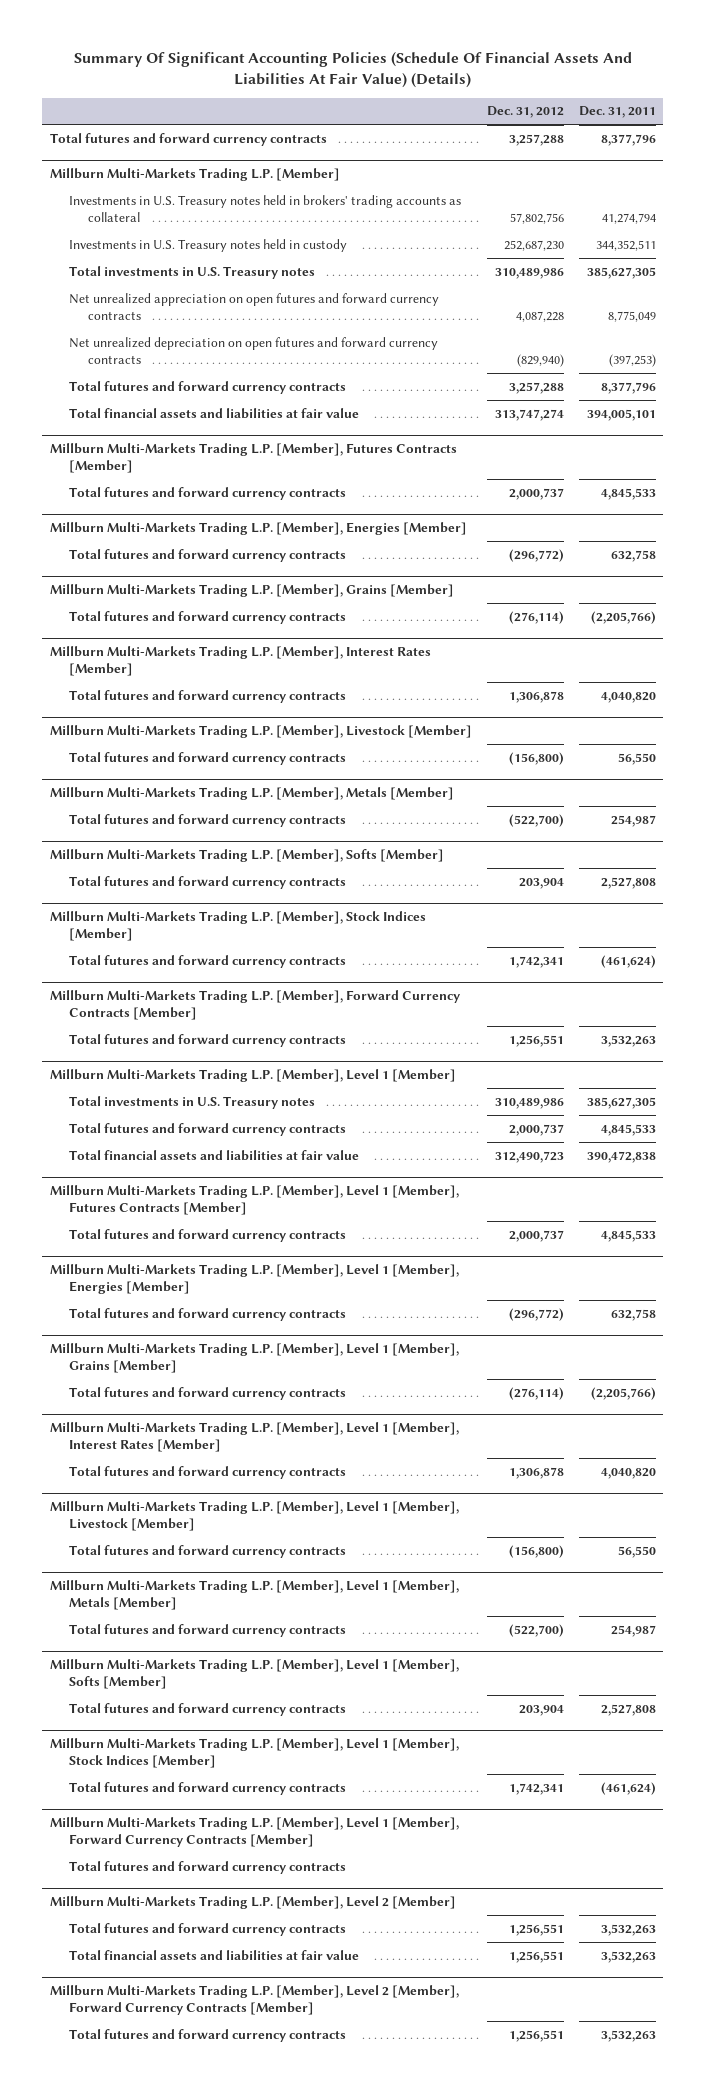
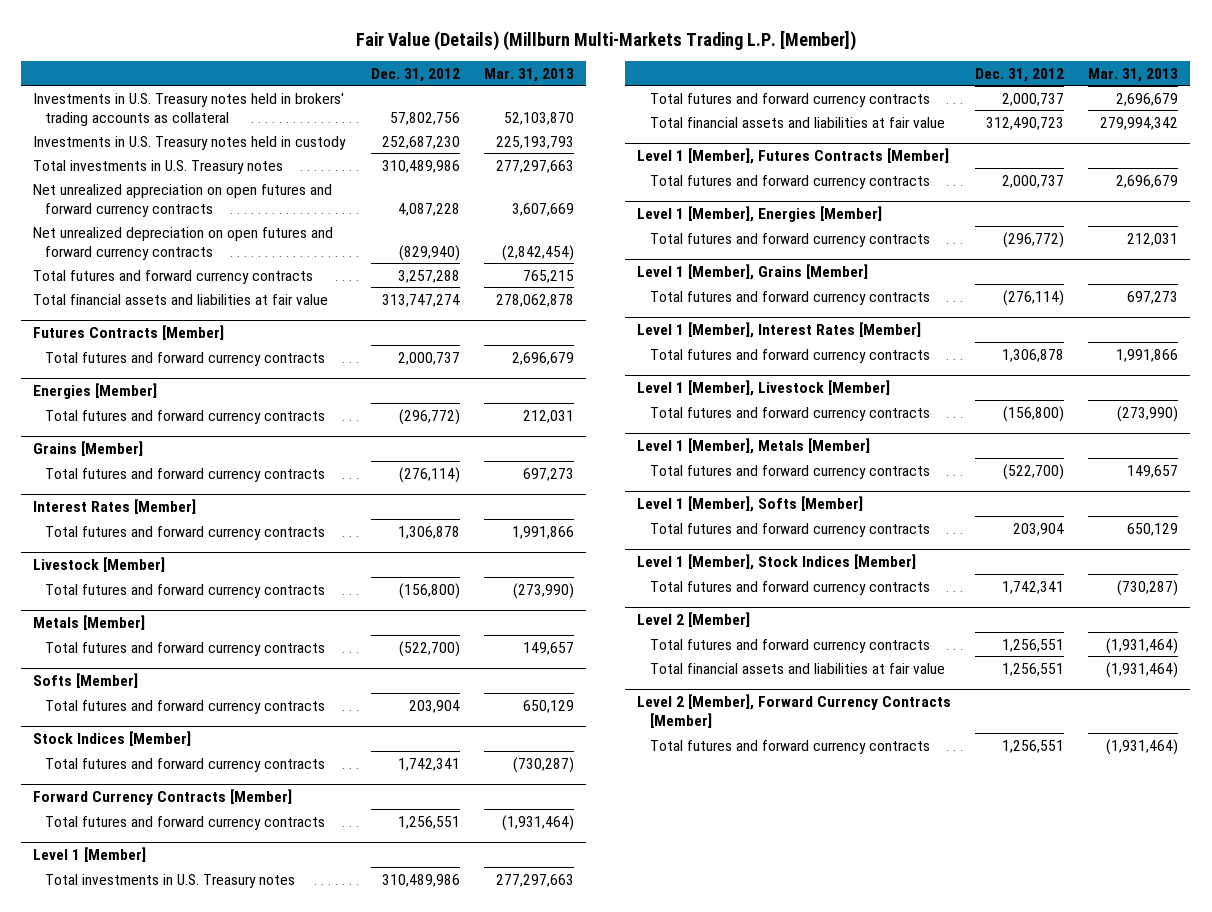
- Summary Of Significant Accounting Policies (Schedule Of Financial Assets And Liabilities At Fair Value) (Details)
+ Fair Value (Details) (Millburn Multi-Markets Trading L.P. [Member])
- | Dec. 31, 2012 | Dec. 31, 2011
+ | Dec. 31, 2012 | Mar. 31, 2013
- Total futures and forward currency contracts | 3,257,288 | 8,377,796
- Millburn Multi-Markets Trading L.P. [Member]
- Millburn Multi-Markets Trading L.P. [Member], Futures Contracts [Member]
+ Futures Contracts [Member]
- Millburn Multi-Markets Trading L.P. [Member], Energies [Member]
+ Energies [Member]
- Millburn Multi-Markets Trading L.P. [Member], Grains [Member]
+ Grains [Member]
- Millburn Multi-Markets Trading L.P. [Member], Interest Rates [Member]
+ Interest Rates [Member]
- Millburn Multi-Markets Trading L.P. [Member], Livestock [Member]
+ Livestock [Member]
- Millburn Multi-Markets Trading L.P. [Member], Metals [Member]
+ Metals [Member]
- Millburn Multi-Markets Trading L.P. [Member], Softs [Member]
+ Softs [Member]
- Millburn Multi-Markets Trading L.P. [Member], Stock Indices [Member]
+ Stock Indices [Member]
- Millburn Multi-Markets Trading L.P. [Member], Forward Currency Contracts [Member]
+ Forward Currency Contracts [Member]
- Millburn Multi-Markets Trading L.P. [Member], Level 1 [Member]
+ Level 1 [Member]
- Millburn Multi-Markets Trading L.P. [Member], Level 1 [Member], Futures Contracts [Member]
+ Level 1 [Member], Futures Contracts [Member]
- Millburn Multi-Markets Trading L.P. [Member], Level 1 [Member], Energies [Member]
+ Level 1 [Member], Energies [Member]
- Millburn Multi-Markets Trading L.P. [Member], Level 1 [Member], Grains [Member]
+ Level 1 [Member], Grains [Member]
- Millburn Multi-Markets Trading L.P. [Member], Level 1 [Member], Interest Rates [Member]
+ Level 1 [Member], Interest Rates [Member]
- Millburn Multi-Markets Trading L.P. [Member], Level 1 [Member], Livestock [Member]
+ Level 1 [Member], Livestock [Member]
- Millburn Multi-Markets Trading L.P. [Member], Level 1 [Member], Metals [Member]
+ Level 1 [Member], Metals [Member]
- Millburn Multi-Markets Trading L.P. [Member], Level 1 [Member], Softs [Member]
+ Level 1 [Member], Softs [Member]
- Millburn Multi-Markets Trading L.P. [Member], Level 1 [Member], Stock Indices [Member]
+ Level 1 [Member], Stock Indices [Member]
- Millburn Multi-Markets Trading L.P. [Member], Level 1 [Member], Forward Currency Contracts [Member]
- Total futures and forward currency contracts
- Millburn Multi-Markets Trading L.P. [Member], Level 2 [Member]
+ Level 2 [Member]
- Millburn Multi-Markets Trading L.P. [Member], Level 2 [Member], Forward Currency Contracts [Member]
+ Level 2 [Member], Forward Currency Contracts [Member]

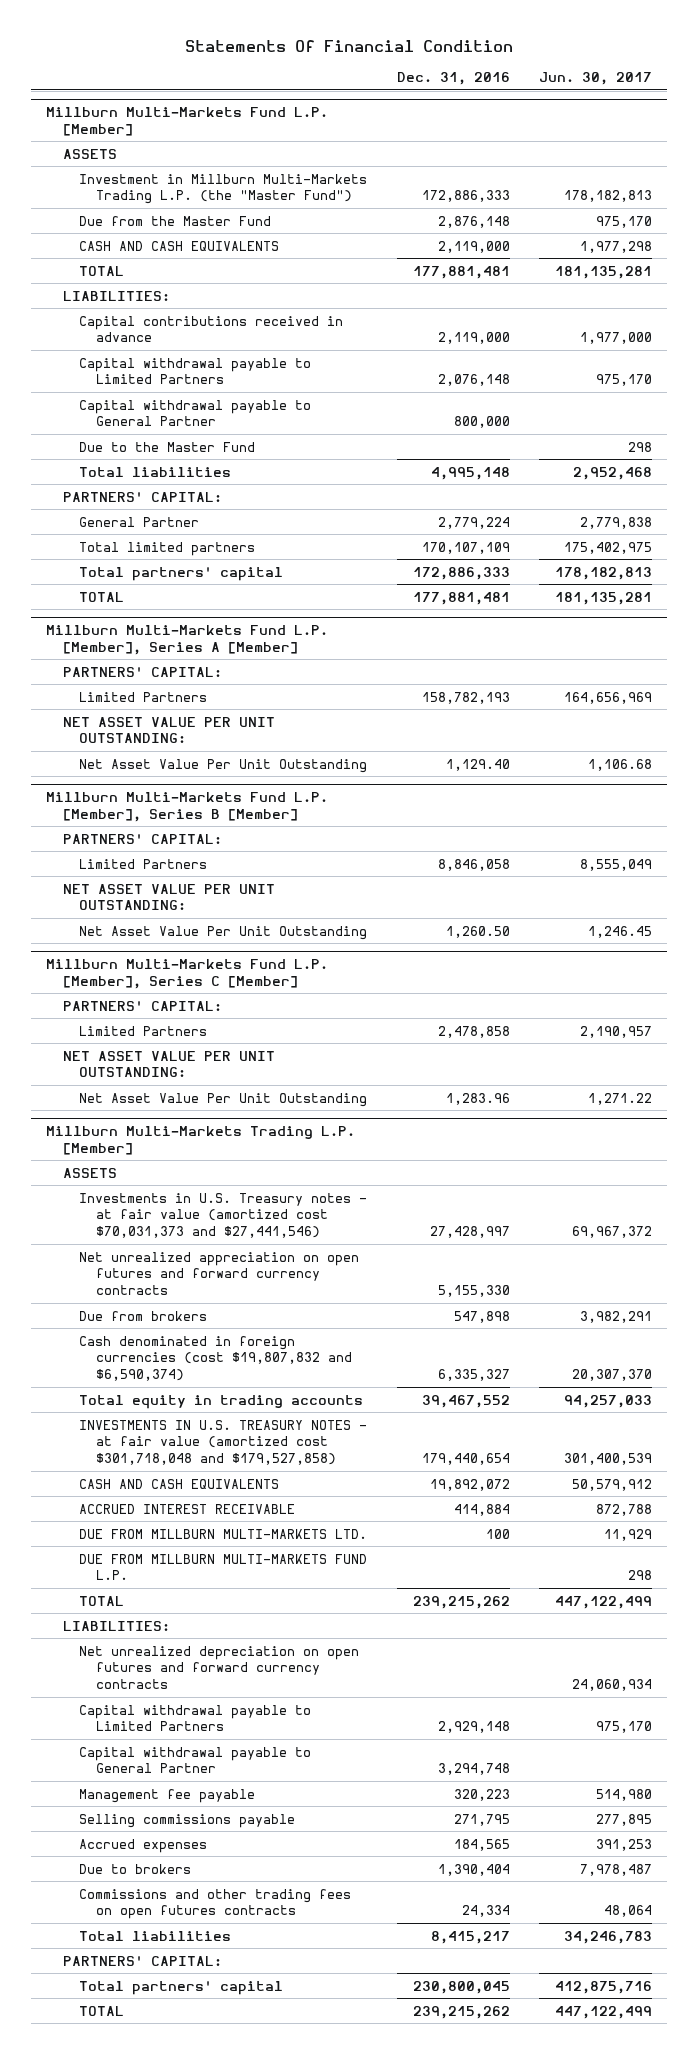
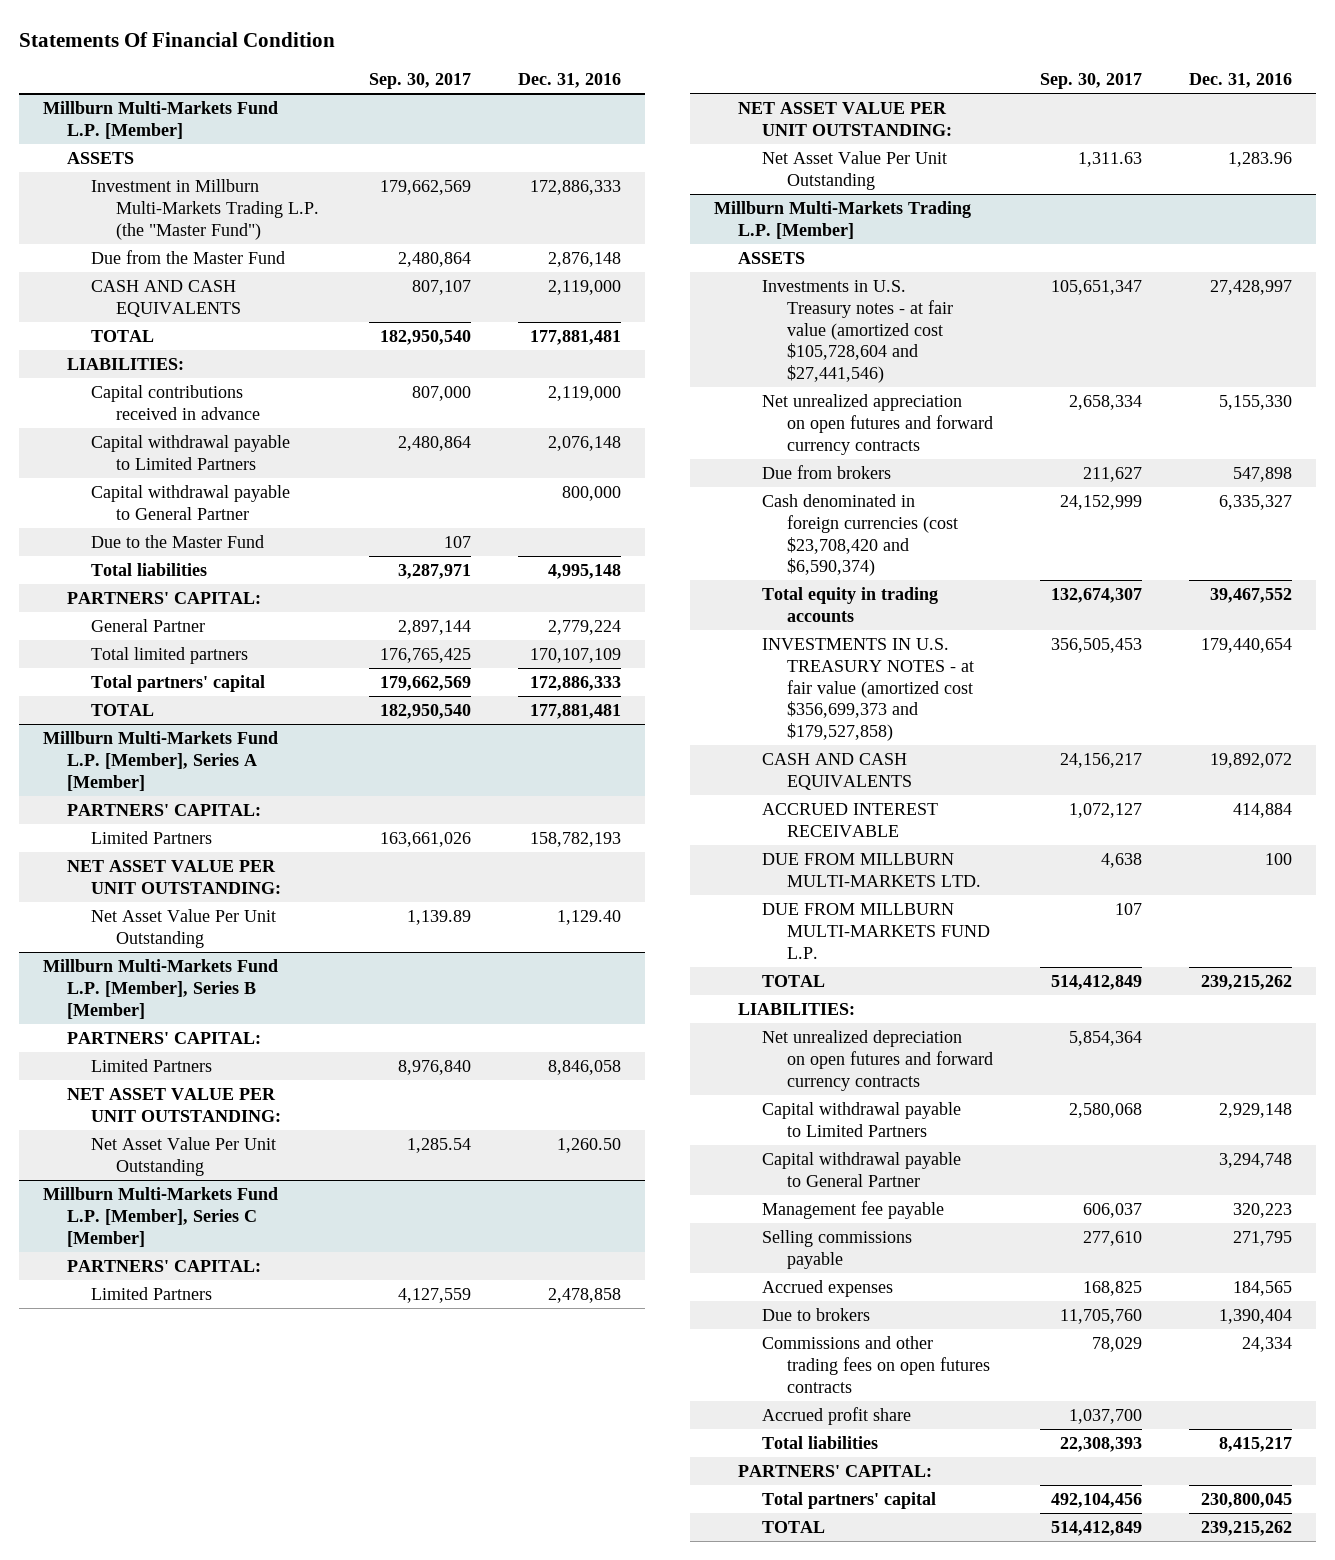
- | Dec. 31, 2016 | Jun. 30, 2017
+ | Sep. 30, 2017 | Dec. 31, 2016
@ Millburn Multi-Markets Trading L.P. [Member]
- Investments in U.S. Treasury notes - at fair value (amortized cost $70,031,373 and $27,441,546) | 27,428,997 | 69,967,372
+ Investments in U.S. Treasury notes - at fair value (amortized cost $105,728,604 and $27,441,546) | 105,651,347 | 27,428,997
- Cash denominated in foreign currencies (cost $19,807,832 and $6,590,374) | 6,335,327 | 20,307,370
+ Cash denominated in foreign currencies (cost $23,708,420 and $6,590,374) | 24,152,999 | 6,335,327
- INVESTMENTS IN U.S. TREASURY NOTES - at fair value (amortized cost $301,718,048 and $179,527,858) | 179,440,654 | 301,400,539
+ INVESTMENTS IN U.S. TREASURY NOTES - at fair value (amortized cost $356,699,373 and $179,527,858) | 356,505,453 | 179,440,654
+ Accrued profit share | 1,037,700 |

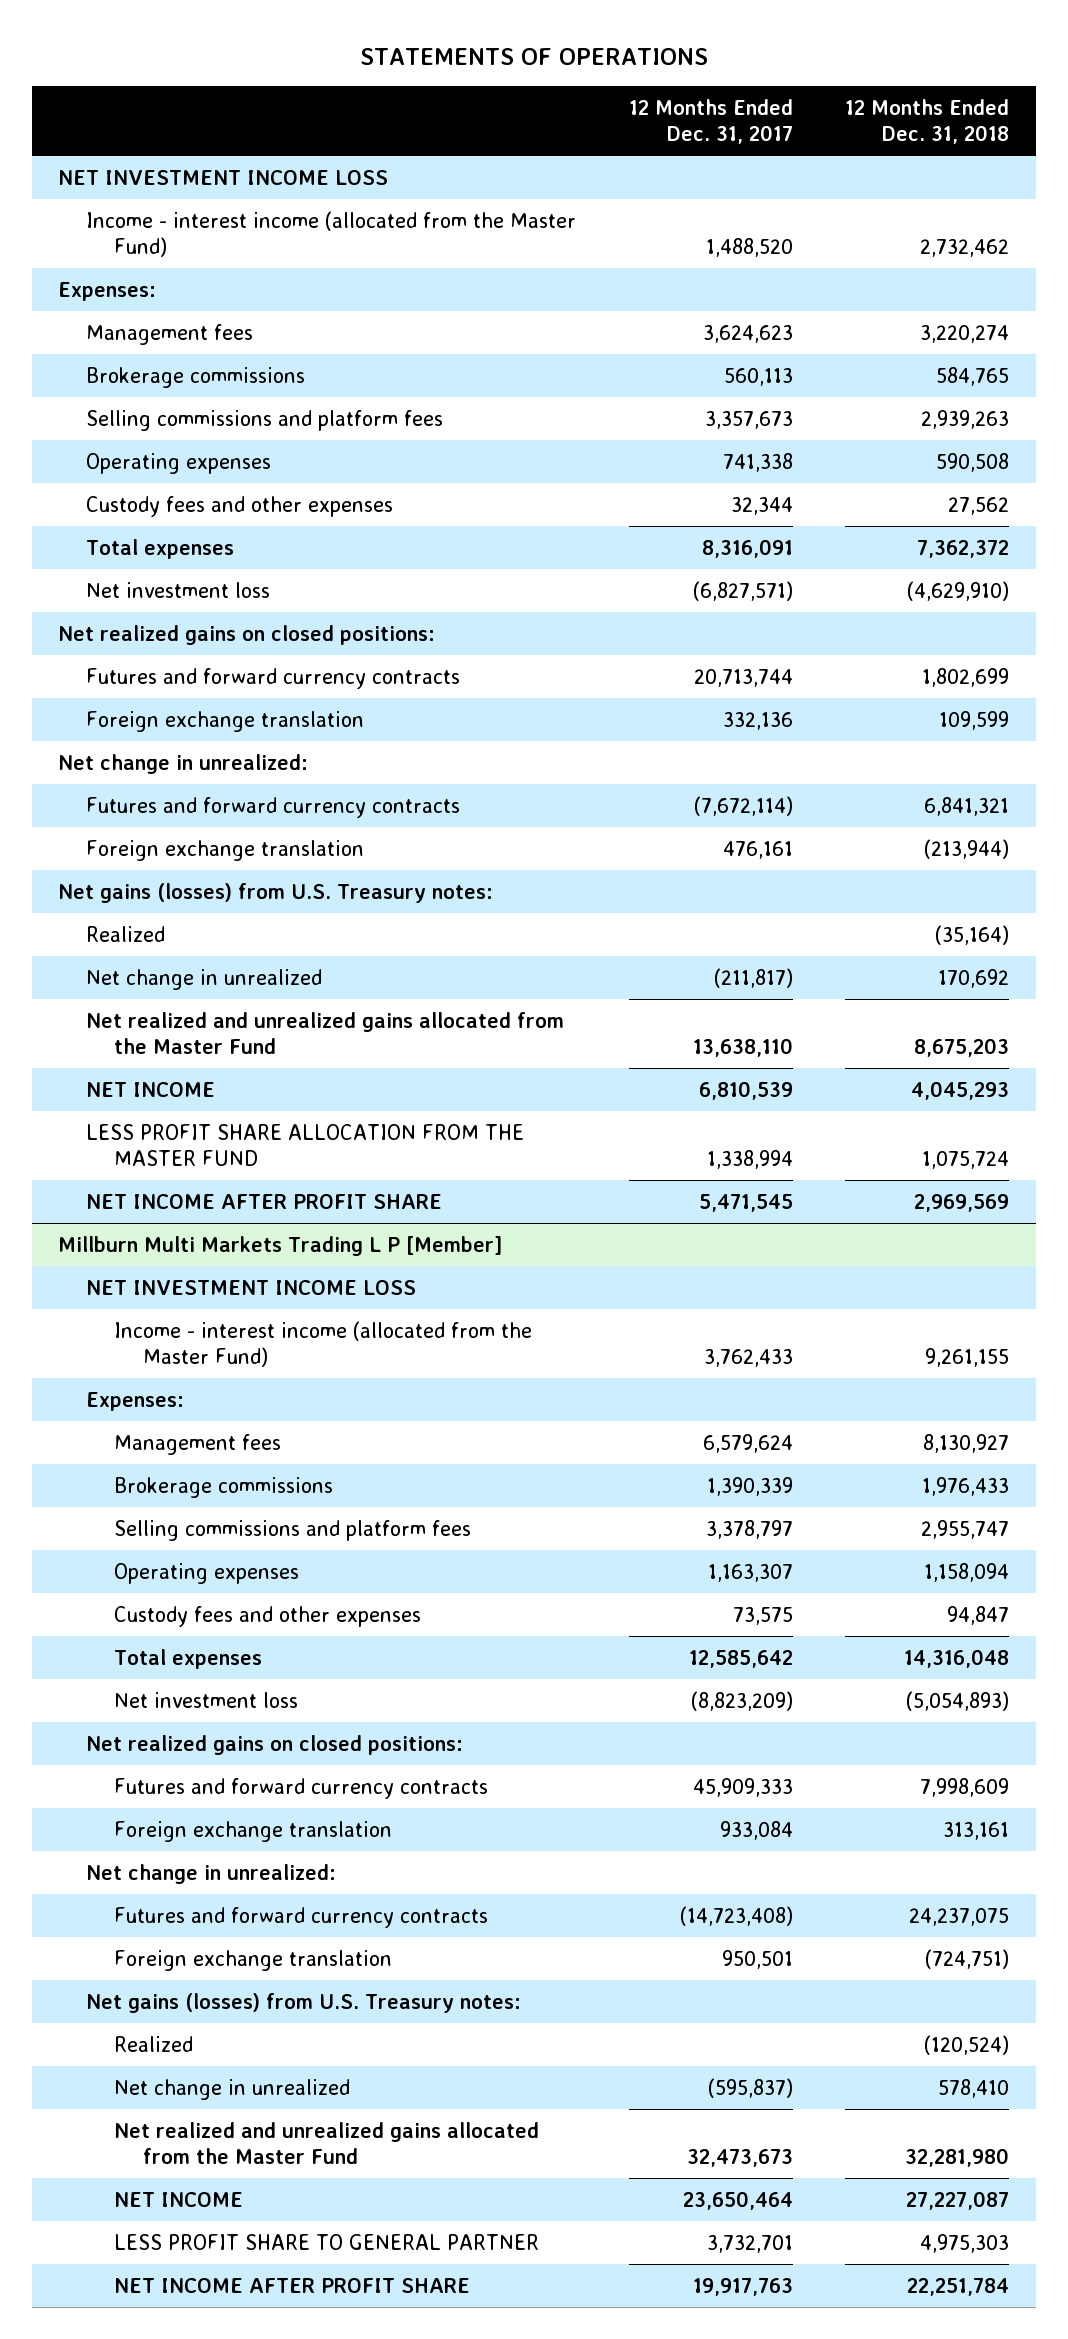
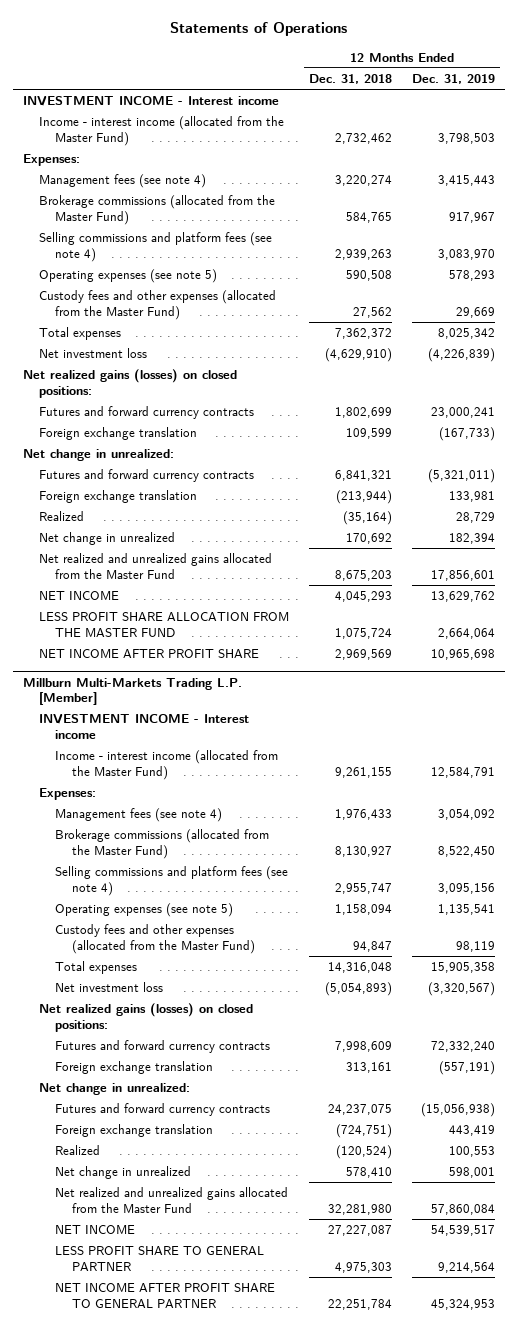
- STATEMENTS OF OPERATIONS
+ Statements of Operations
- | 12 Months Ended Dec. 31, 2017 | 12 Months Ended Dec. 31, 2018
+ | 12 Months Ended Dec. 31, 2018 | 12 Months Ended Dec. 31, 2019
- NET INVESTMENT INCOME LOSS
+ INVESTMENT INCOME - Interest income
- Management fees | 3,624,623 | 3,220,274
- Brokerage commissions | 560,113 | 584,765
- Selling commissions and platform fees | 3,357,673 | 2,939,263
- Operating expenses | 741,338 | 590,508
- Custody fees and other expenses | 32,344 | 27,562
+ Management fees (see note 4) | 3,220,274 | 3,415,443
+ Brokerage commissions (allocated from the Master Fund) | 584,765 | 917,967
+ Selling commissions and platform fees (see note 4) | 2,939,263 | 3,083,970
+ Operating expenses (see note 5) | 590,508 | 578,293
+ Custody fees and other expenses (allocated from the Master Fund) | 27,562 | 29,669
- Net realized gains on closed positions:
+ Net realized gains (losses) on closed positions:
- Net gains (losses) from U.S. Treasury notes:
- Millburn Multi Markets Trading L P [Member]
- NET INVESTMENT INCOME LOSS
+ Millburn Multi-Markets Trading L.P. [Member]
+ INVESTMENT INCOME - Interest income
- Management fees | 6,579,624 | 8,130,927
- Brokerage commissions | 1,390,339 | 1,976,433
- Selling commissions and platform fees | 3,378,797 | 2,955,747
- Operating expenses | 1,163,307 | 1,158,094
- Custody fees and other expenses | 73,575 | 94,847
+ Management fees (see note 4) | 1,976,433 | 3,054,092
+ Brokerage commissions (allocated from the Master Fund) | 8,130,927 | 8,522,450
+ Selling commissions and platform fees (see note 4) | 2,955,747 | 3,095,156
+ Operating expenses (see note 5) | 1,158,094 | 1,135,541
+ Custody fees and other expenses (allocated from the Master Fund) | 94,847 | 98,119
- Net realized gains on closed positions:
+ Net realized gains (losses) on closed positions:
- Net gains (losses) from U.S. Treasury notes:
- NET INCOME AFTER PROFIT SHARE | 19,917,763 | 22,251,784
+ NET INCOME AFTER PROFIT SHARE TO GENERAL PARTNER | 22,251,784 | 45,324,953

